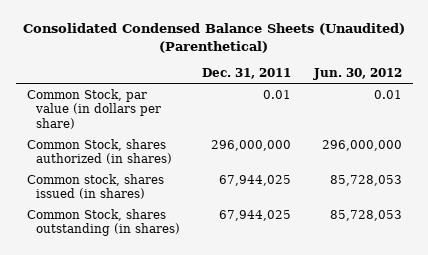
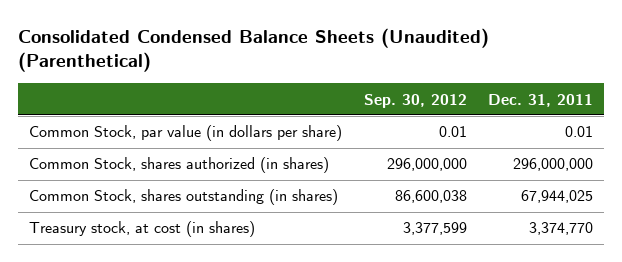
- | Dec. 31, 2011 | Jun. 30, 2012
+ | Sep. 30, 2012 | Dec. 31, 2011
- Common stock, shares issued (in shares) | 67,944,025 | 85,728,053
+ Treasury stock, at cost (in shares) | 3,377,599 | 3,374,770

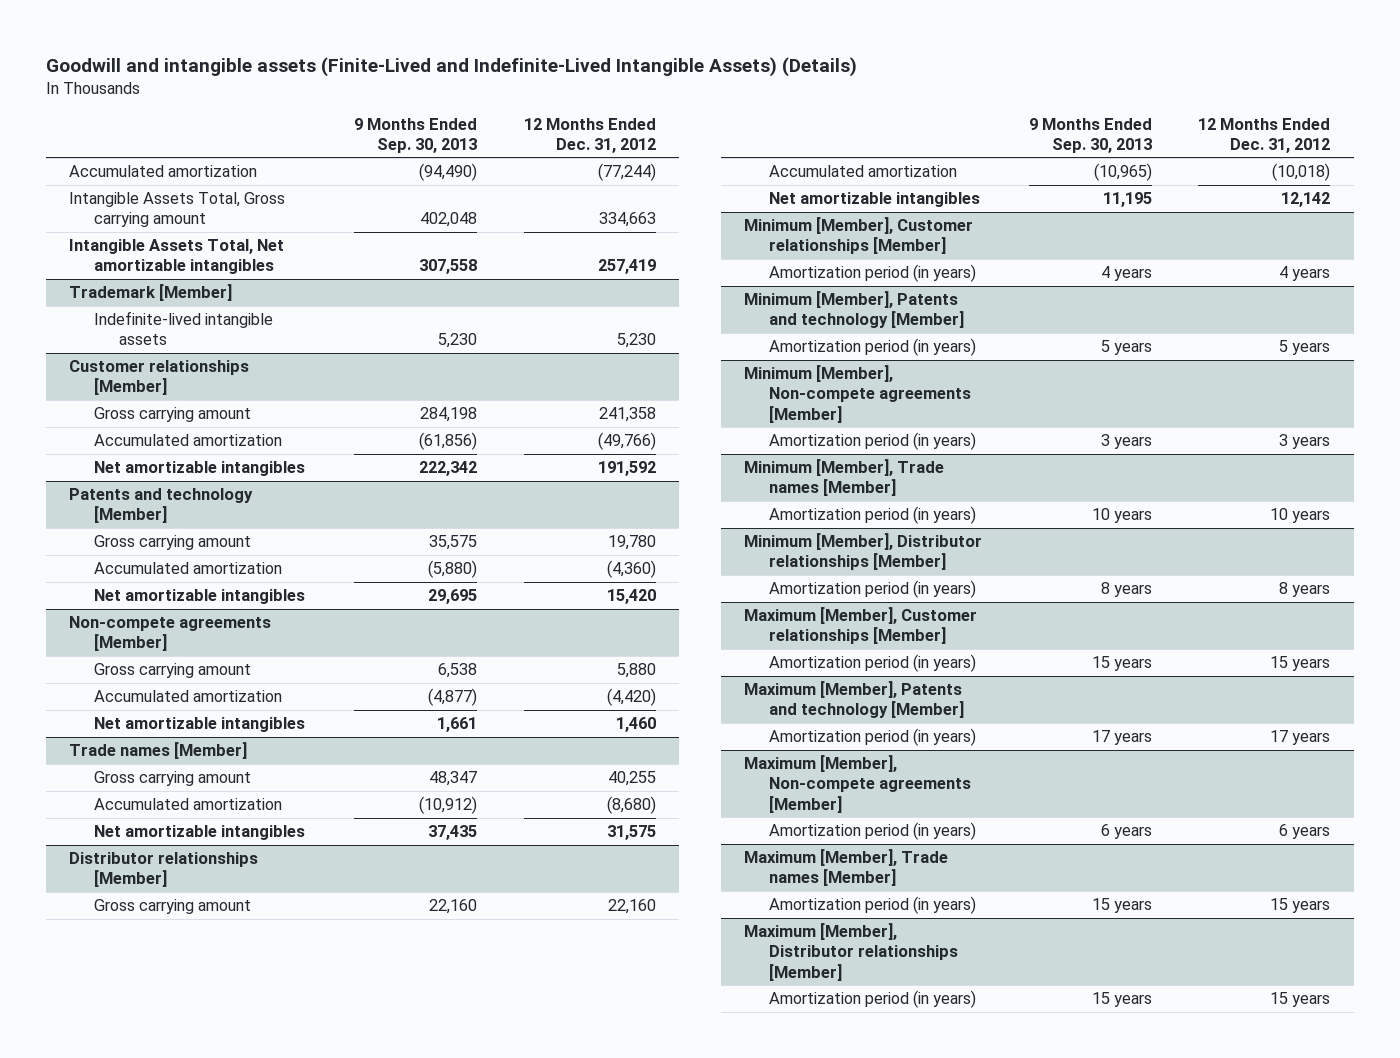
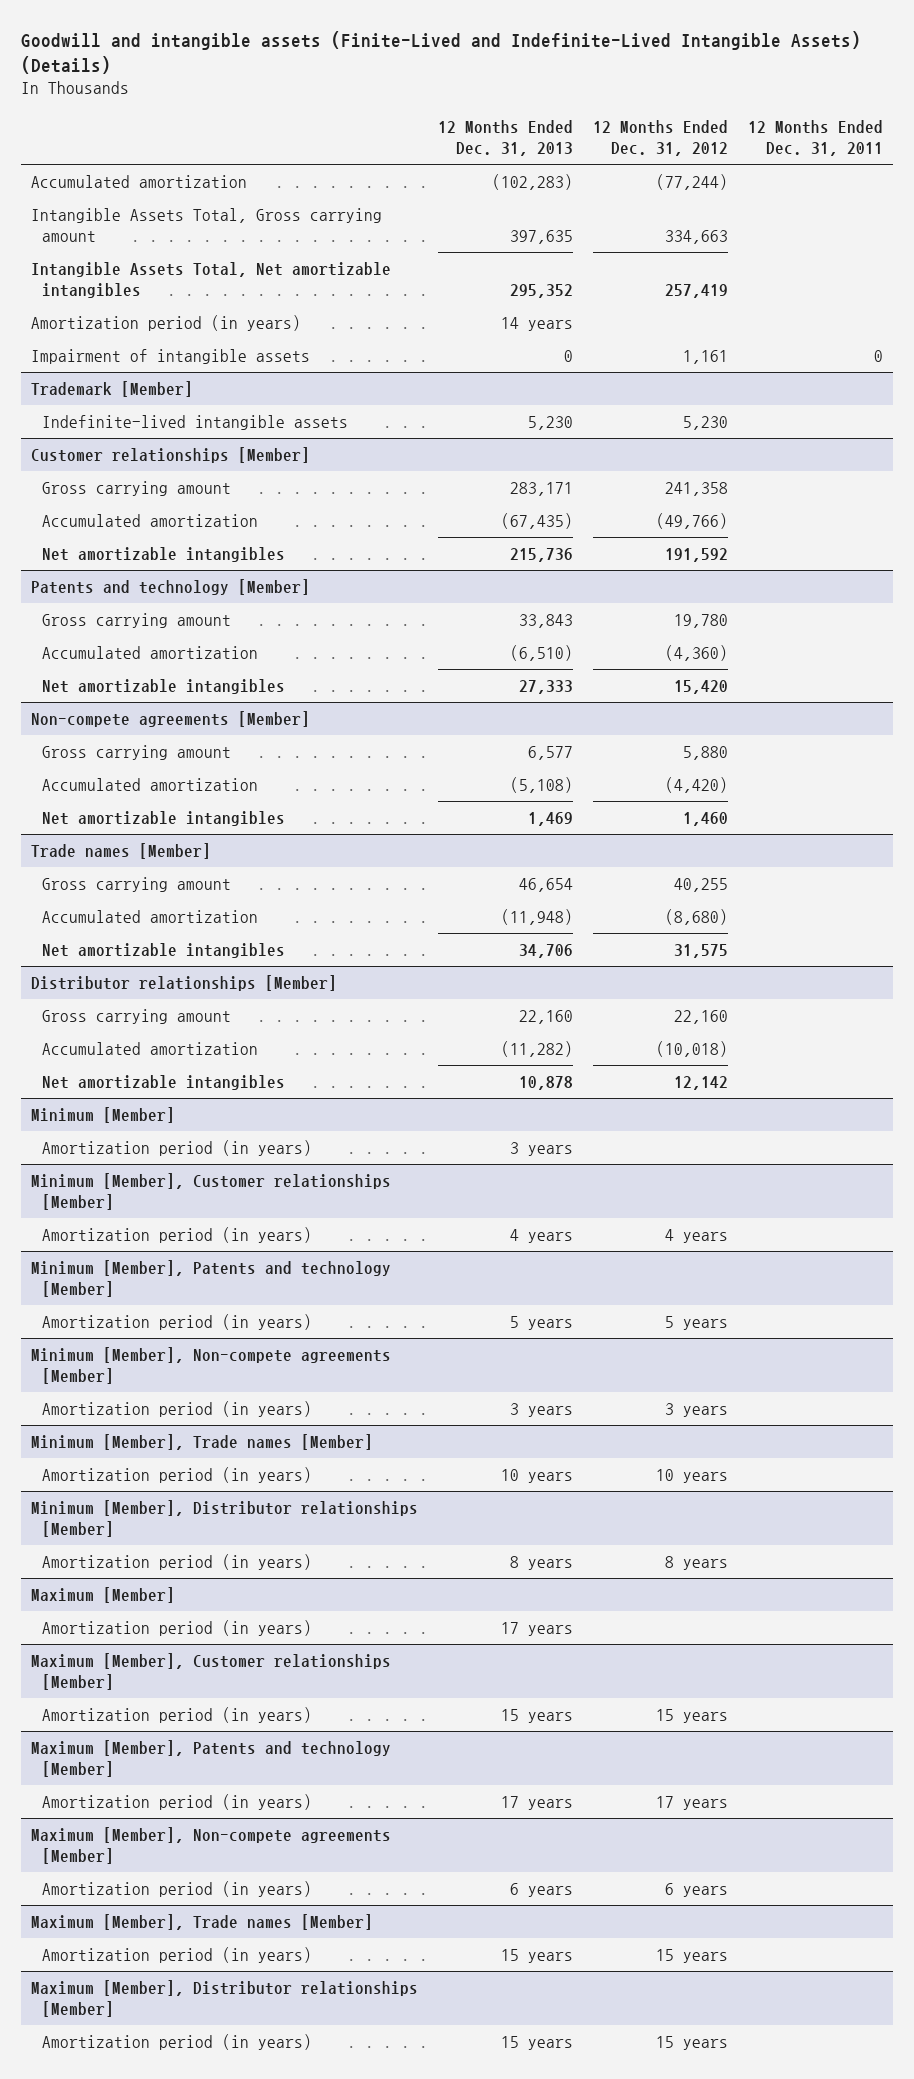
- | 9 Months Ended Sep. 30, 2013 | 12 Months Ended Dec. 31, 2012
+ | 12 Months Ended Dec. 31, 2013 | 12 Months Ended Dec. 31, 2012 | 12 Months Ended Dec. 31, 2011
+ Amortization period (in years) | 14 years | |
+ Impairment of intangible assets | 0 | 1,161 | 0
+ Minimum [Member]
+ Amortization period (in years) | 3 years | |
+ Maximum [Member]
+ Amortization period (in years) | 17 years | |

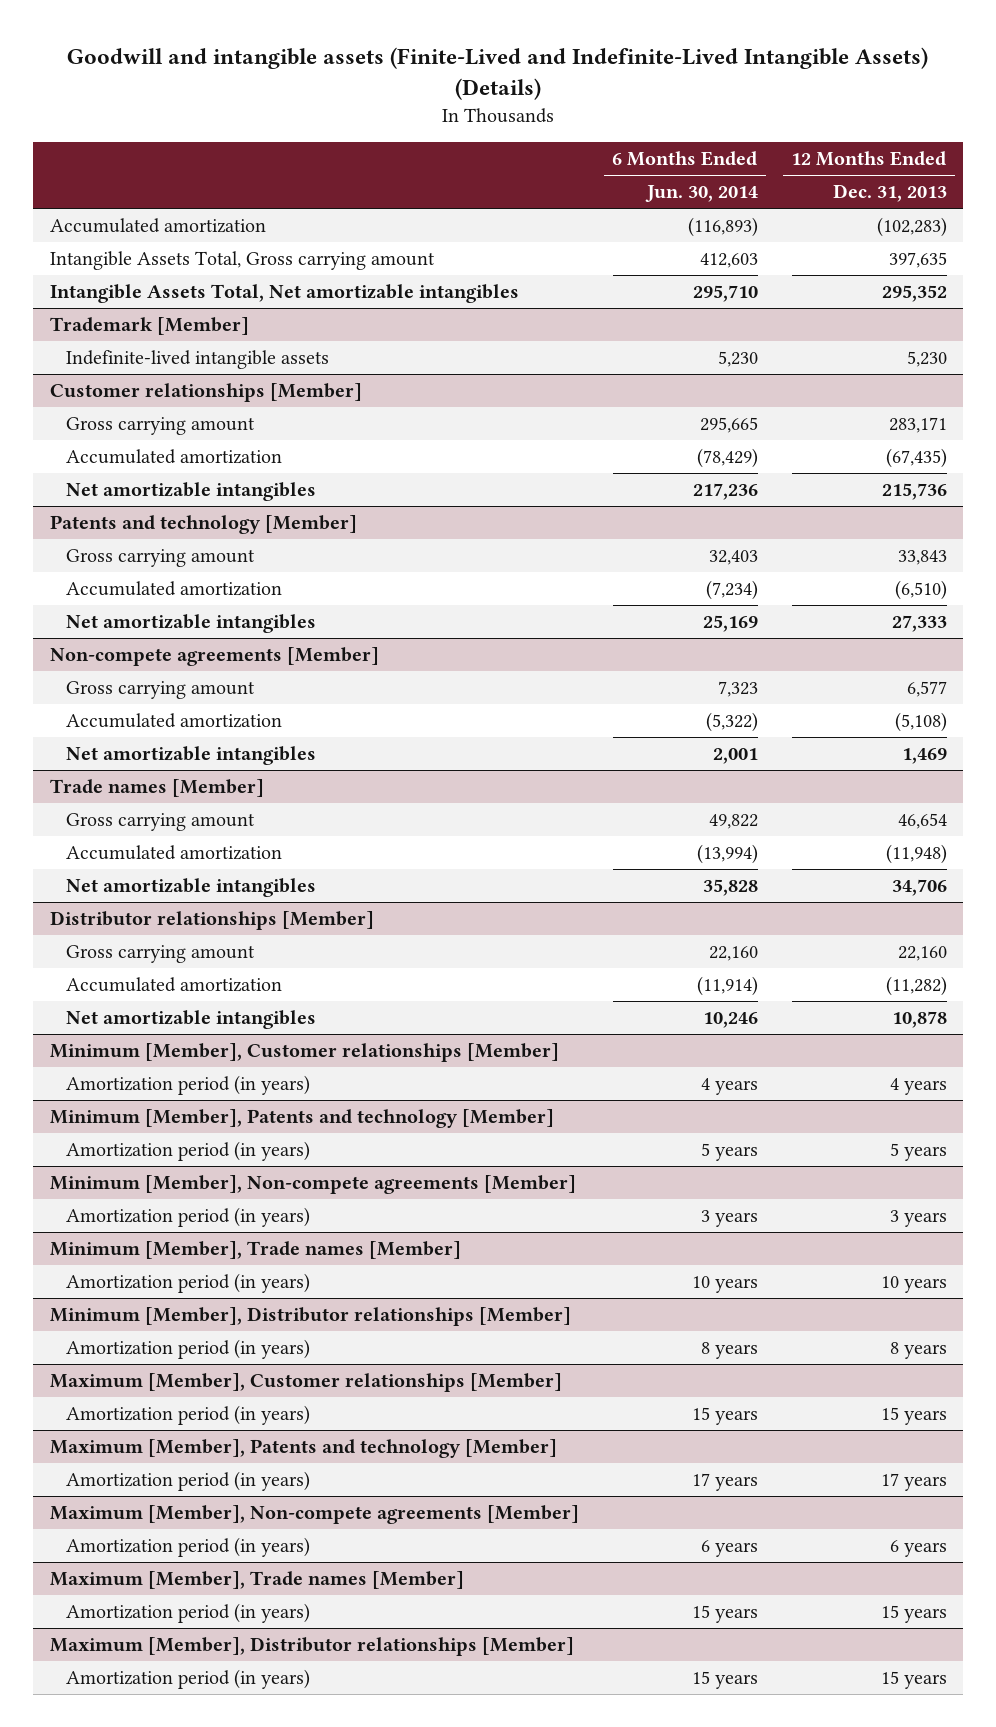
- | 12 Months Ended Dec. 31, 2013 | 12 Months Ended Dec. 31, 2012 | 12 Months Ended Dec. 31, 2011
+ | 6 Months Ended Jun. 30, 2014 | 12 Months Ended Dec. 31, 2013
- Amortization period (in years) | 14 years | |
- Impairment of intangible assets | 0 | 1,161 | 0
- Minimum [Member]
- Amortization period (in years) | 3 years | |
- Maximum [Member]
- Amortization period (in years) | 17 years | |

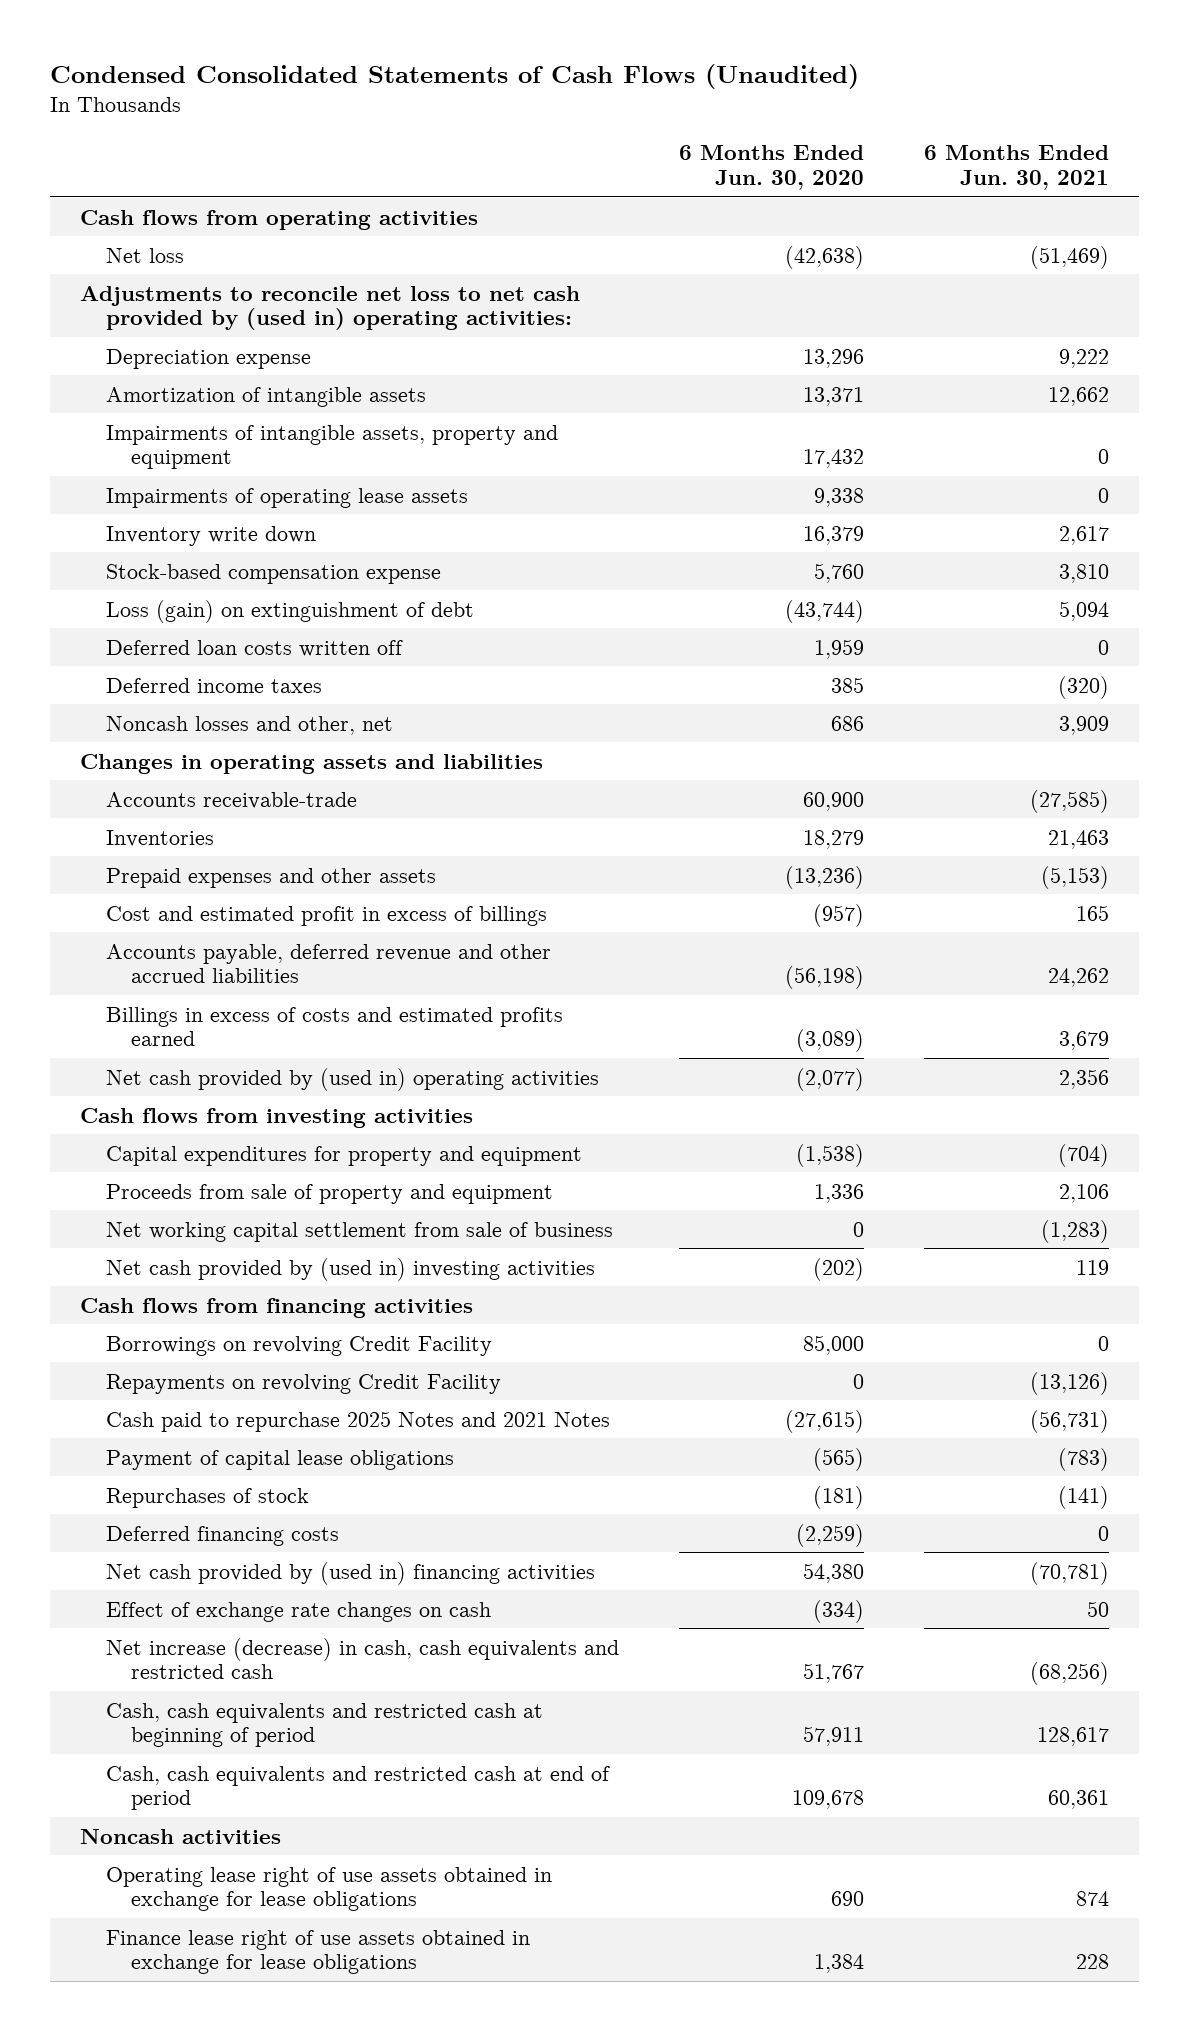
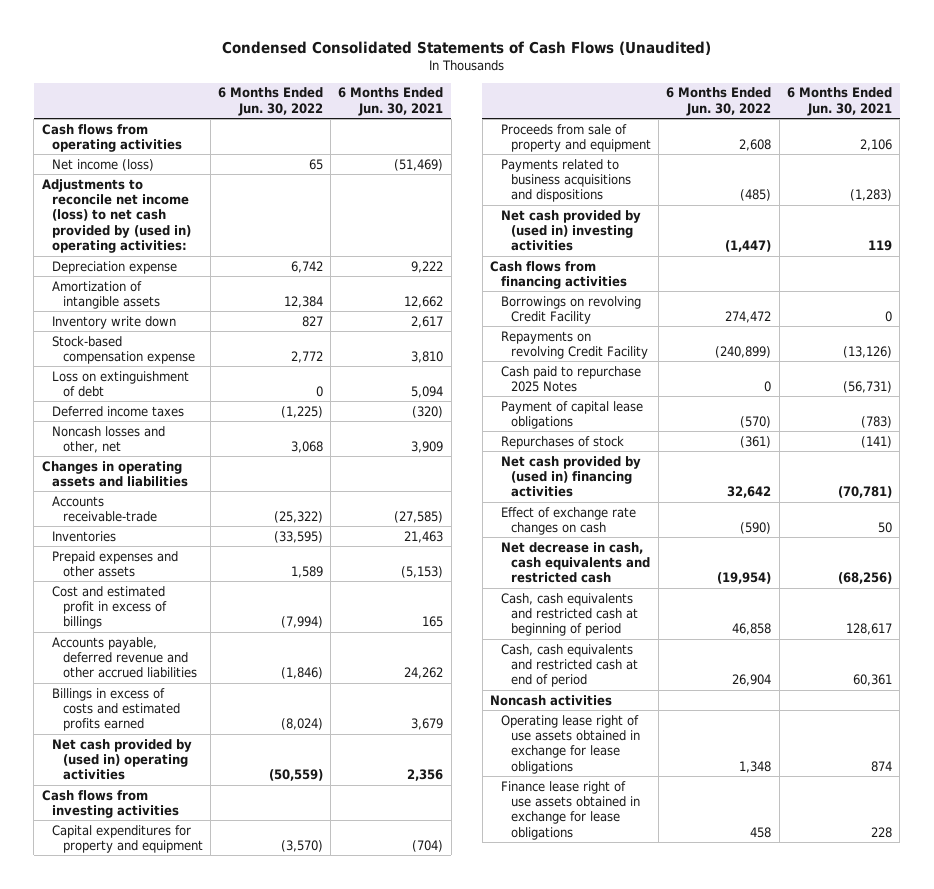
- | 6 Months Ended Jun. 30, 2020 | 6 Months Ended Jun. 30, 2021
+ | 6 Months Ended Jun. 30, 2022 | 6 Months Ended Jun. 30, 2021
- Net loss | (42,638) | (51,469)
- Adjustments to reconcile net loss to net cash provided by (used in) operating activities:
+ Net income (loss) | 65 | (51,469)
+ Adjustments to reconcile net income (loss) to net cash provided by (used in) operating activities:
- Impairments of intangible assets, property and equipment | 17,432 | 0
- Impairments of operating lease assets | 9,338 | 0
- Loss (gain) on extinguishment of debt | (43,744) | 5,094
- Deferred loan costs written off | 1,959 | 0
+ Loss on extinguishment of debt | 0 | 5,094
- Net working capital settlement from sale of business | 0 | (1,283)
+ Payments related to business acquisitions and dispositions | (485) | (1,283)
- Cash paid to repurchase 2025 Notes and 2021 Notes | (27,615) | (56,731)
+ Cash paid to repurchase 2025 Notes | 0 | (56,731)
- Deferred financing costs | (2,259) | 0
- Net increase (decrease) in cash, cash equivalents and restricted cash | 51,767 | (68,256)
+ Net decrease in cash, cash equivalents and restricted cash | (19,954) | (68,256)

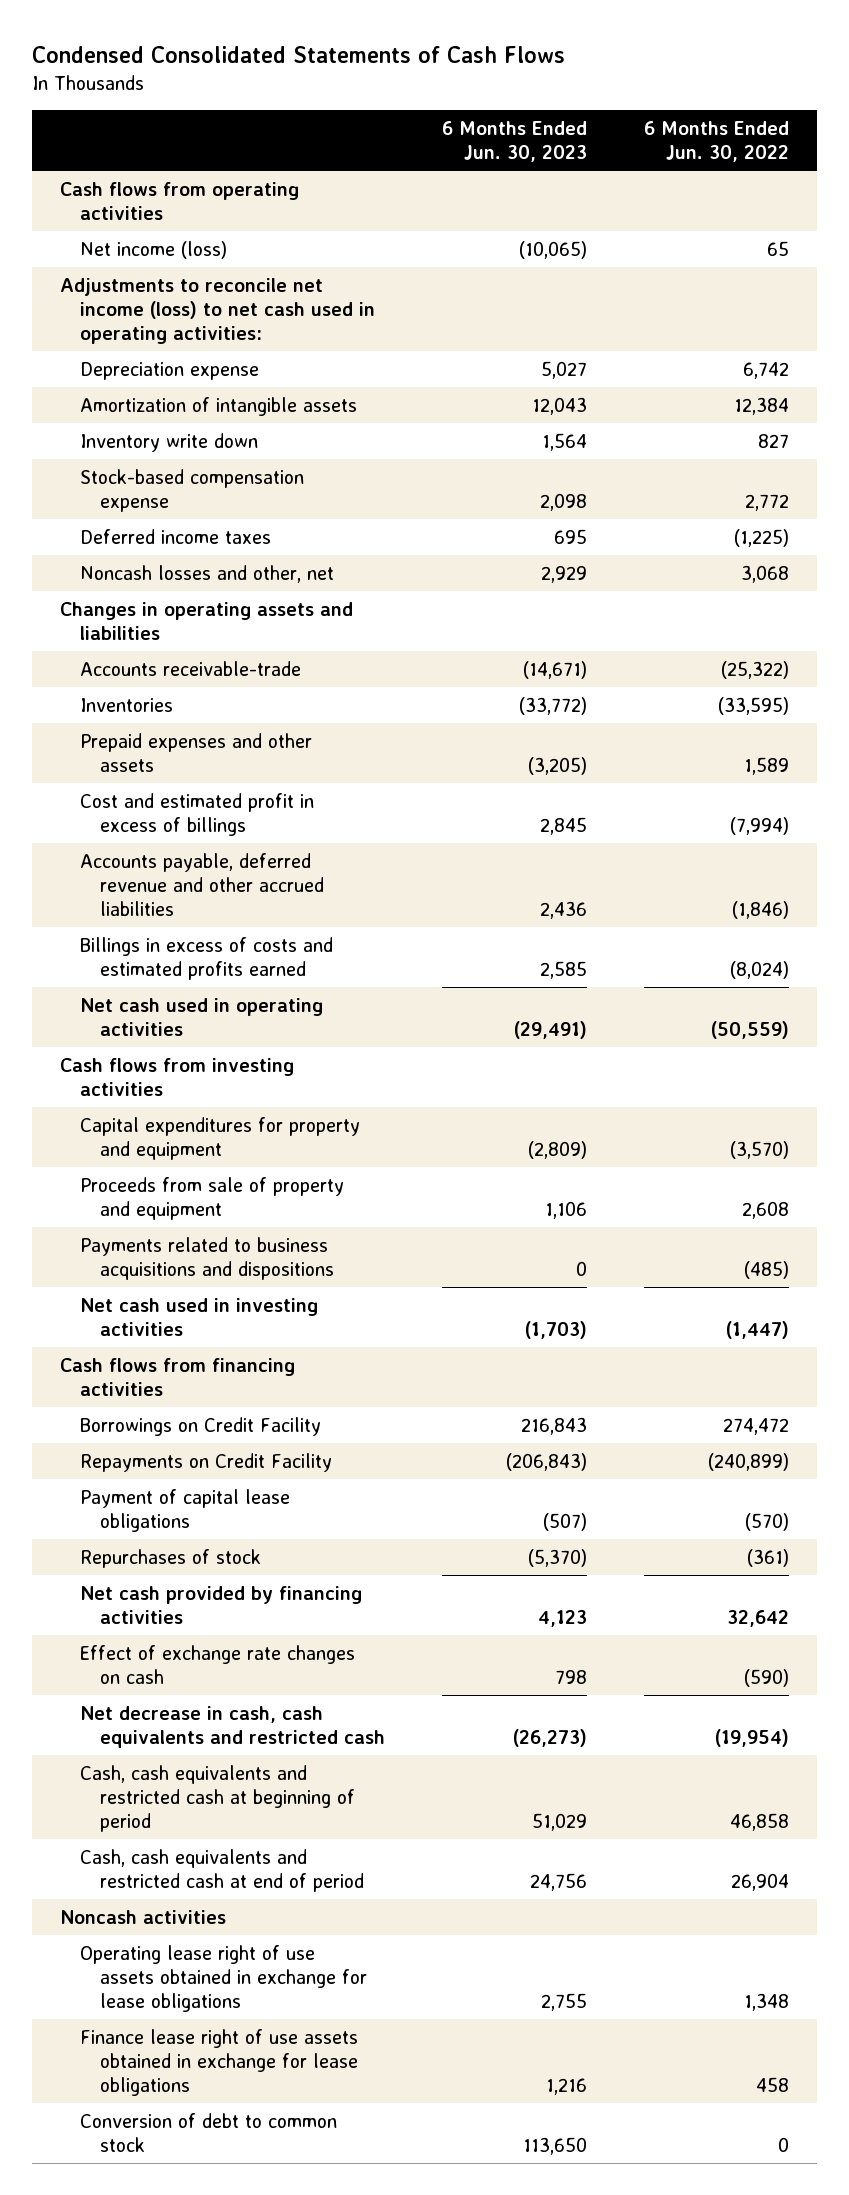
- Condensed Consolidated Statements of Cash Flows (Unaudited)
+ Condensed Consolidated Statements of Cash Flows
- | 6 Months Ended Jun. 30, 2022 | 6 Months Ended Jun. 30, 2021
+ | 6 Months Ended Jun. 30, 2023 | 6 Months Ended Jun. 30, 2022
- Adjustments to reconcile net income (loss) to net cash provided by (used in) operating activities:
+ Adjustments to reconcile net income (loss) to net cash used in operating activities:
- Loss on extinguishment of debt | 0 | 5,094
- Net cash provided by (used in) operating activities | (50,559) | 2,356
+ Net cash used in operating activities | (29,491) | (50,559)
- Net cash provided by (used in) investing activities | (1,447) | 119
+ Net cash used in investing activities | (1,703) | (1,447)
- Borrowings on revolving Credit Facility | 274,472 | 0
- Repayments on revolving Credit Facility | (240,899) | (13,126)
- Cash paid to repurchase 2025 Notes | 0 | (56,731)
+ Borrowings on Credit Facility | 216,843 | 274,472
+ Repayments on Credit Facility | (206,843) | (240,899)
- Net cash provided by (used in) financing activities | 32,642 | (70,781)
+ Net cash provided by financing activities | 4,123 | 32,642
+ Conversion of debt to common stock | 113,650 | 0

